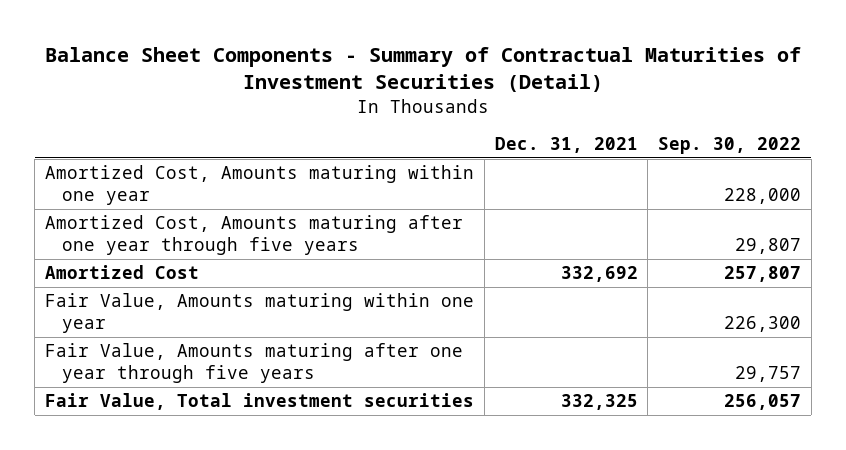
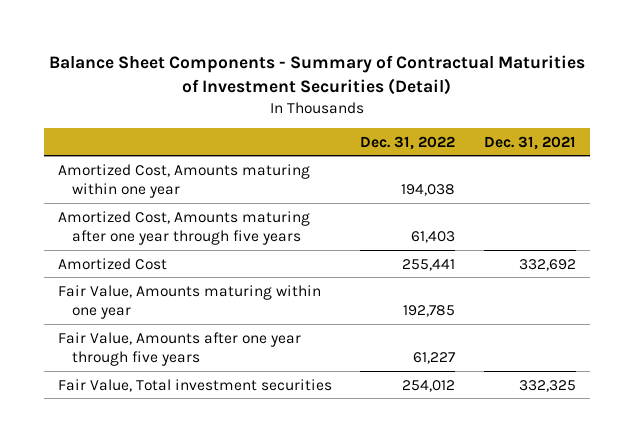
- | Dec. 31, 2021 | Sep. 30, 2022
+ | Dec. 31, 2022 | Dec. 31, 2021
- Fair Value, Amounts maturing after one year through five years | | 29,757
+ Fair Value, Amounts after one year through five years | 61,227 |

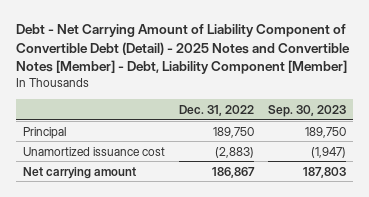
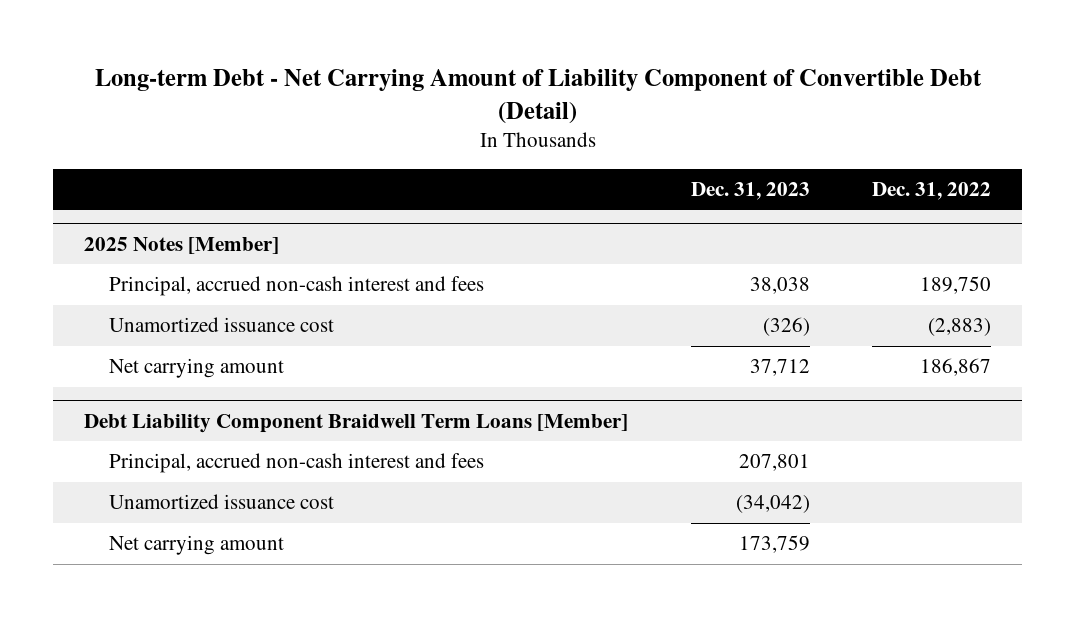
- Debt - Net Carrying Amount of Liability Component of Convertible Debt (Detail) - 2025 Notes and Convertible Notes [Member] - Debt, Liability Component [Member]
+ Long-term Debt - Net Carrying Amount of Liability Component of Convertible Debt (Detail)
- | Dec. 31, 2022 | Sep. 30, 2023
+ | Dec. 31, 2023 | Dec. 31, 2022
- Principal | 189,750 | 189,750
+ 2025 Notes [Member]
+ Principal, accrued non-cash interest and fees | 38,038 | 189,750
+ Debt Liability Component Braidwell Term Loans [Member]
+ Principal, accrued non-cash interest and fees | 207,801 |
+ Unamortized issuance cost | (34,042) |
+ Net carrying amount | 173,759 |

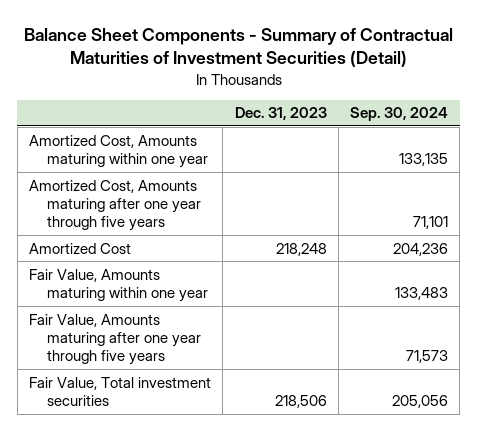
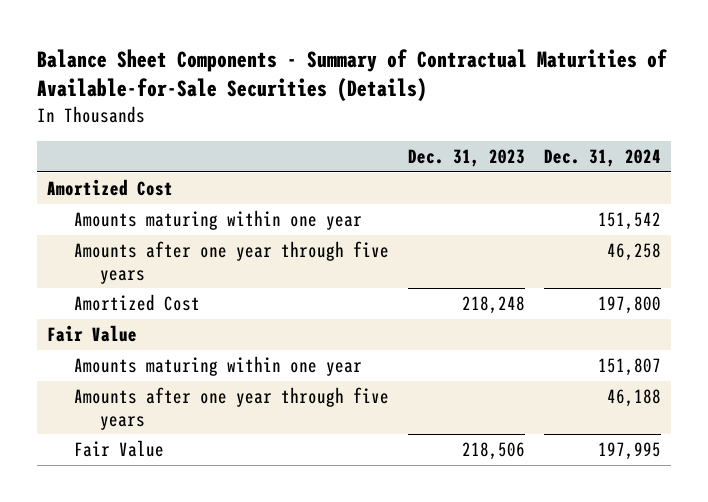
- Balance Sheet Components - Summary of Contractual Maturities of Investment Securities (Detail)
+ Balance Sheet Components - Summary of Contractual Maturities of Available-for-Sale Securities (Details)
- | Dec. 31, 2023 | Sep. 30, 2024
+ | Dec. 31, 2023 | Dec. 31, 2024
- Amortized Cost, Amounts maturing within one year | | 133,135
- Amortized Cost, Amounts maturing after one year through five years | | 71,101
+ Amortized Cost
+ Amounts maturing within one year | | 151,542
+ Amounts after one year through five years | | 46,258
- Fair Value, Amounts maturing within one year | | 133,483
- Fair Value, Amounts maturing after one year through five years | | 71,573
- Fair Value, Total investment securities | 218,506 | 205,056
+ Fair Value
+ Amounts maturing within one year | | 151,807
+ Amounts after one year through five years | | 46,188
+ Fair Value | 218,506 | 197,995

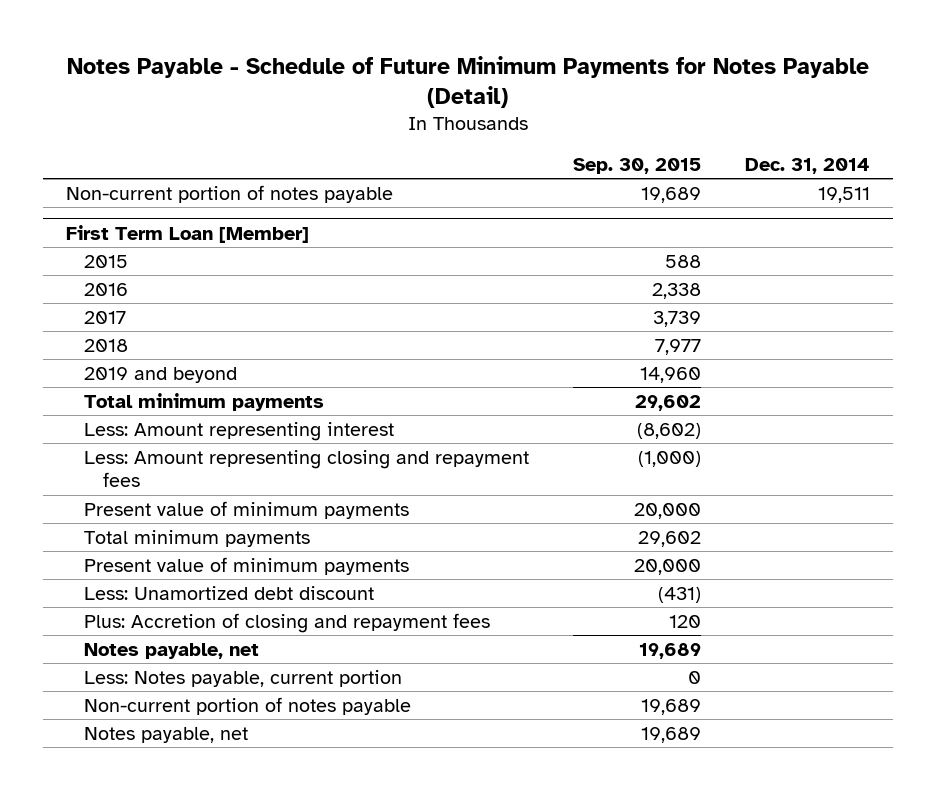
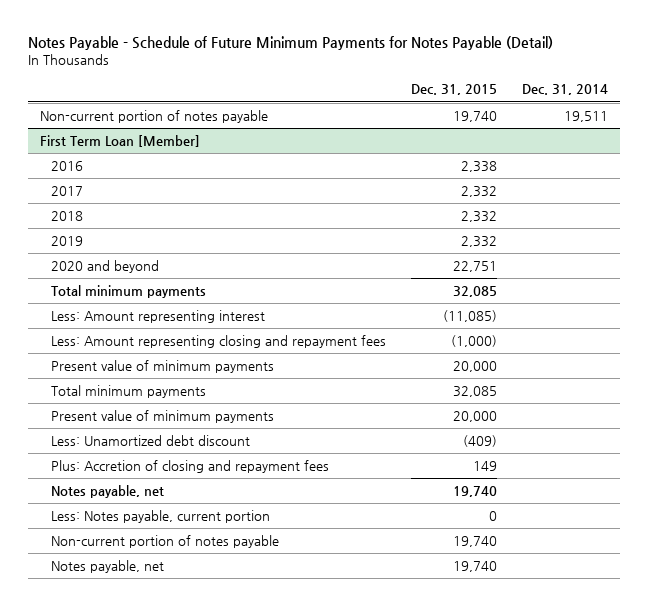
- | Sep. 30, 2015 | Dec. 31, 2014
+ | Dec. 31, 2015 | Dec. 31, 2014
@ First Term Loan [Member]
- 2015 | 588 |
- 2019 and beyond | 14,960 |
+ 2019 | 2,332 |
+ 2020 and beyond | 22,751 |

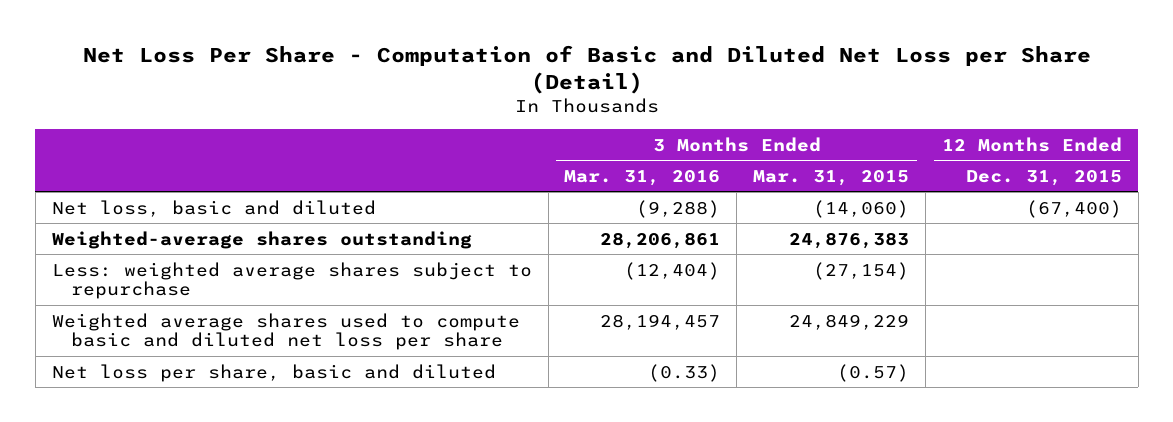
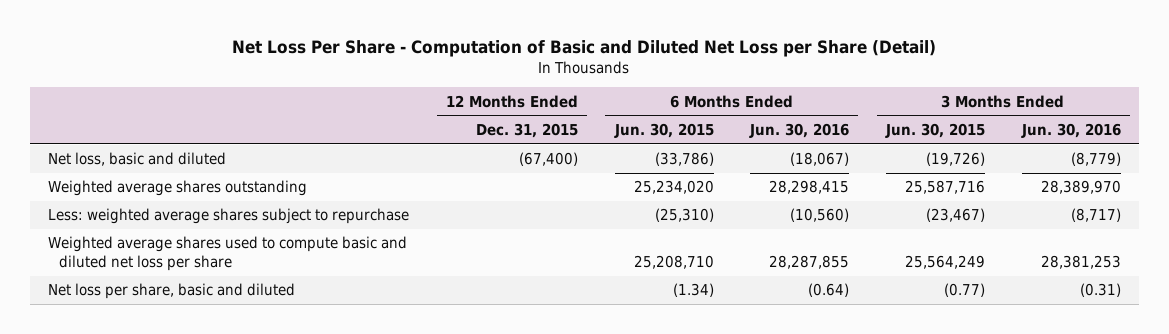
- | 3 Months Ended Mar. 31, 2016 | 3 Months Ended Mar. 31, 2015 | 12 Months Ended Dec. 31, 2015
+ | 12 Months Ended Dec. 31, 2015 | 6 Months Ended Jun. 30, 2015 | 6 Months Ended Jun. 30, 2016 | 3 Months Ended Jun. 30, 2015 | 3 Months Ended Jun. 30, 2016
- Weighted-average shares outstanding | 28,206,861 | 24,876,383 |
+ Weighted average shares outstanding | | 25,234,020 | 28,298,415 | 25,587,716 | 28,389,970

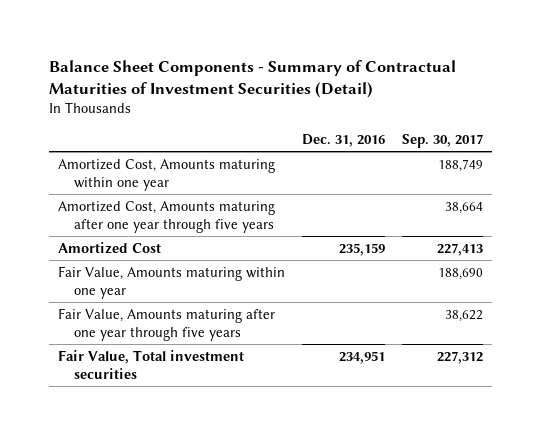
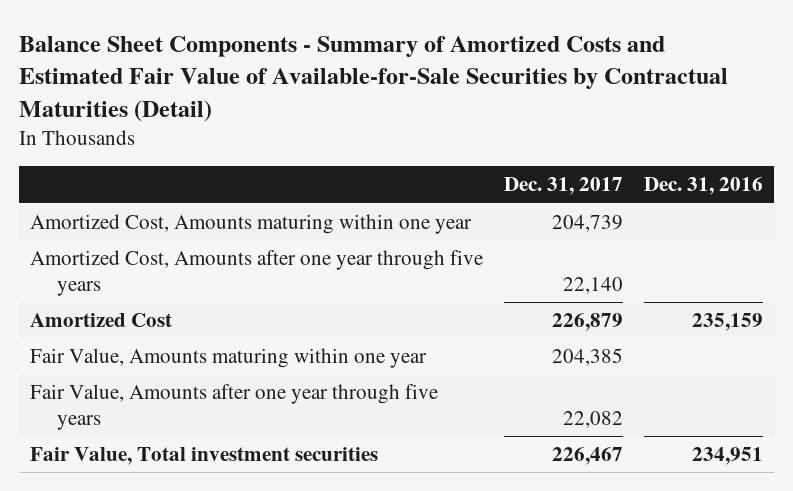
- Balance Sheet Components - Summary of Contractual Maturities of Investment Securities (Detail)
+ Balance Sheet Components - Summary of Amortized Costs and Estimated Fair Value of Available-for-Sale Securities by Contractual Maturities (Detail)
- | Dec. 31, 2016 | Sep. 30, 2017
+ | Dec. 31, 2017 | Dec. 31, 2016
- Amortized Cost, Amounts maturing after one year through five years | | 38,664
+ Amortized Cost, Amounts after one year through five years | 22,140 |
- Fair Value, Amounts maturing after one year through five years | | 38,622
+ Fair Value, Amounts after one year through five years | 22,082 |

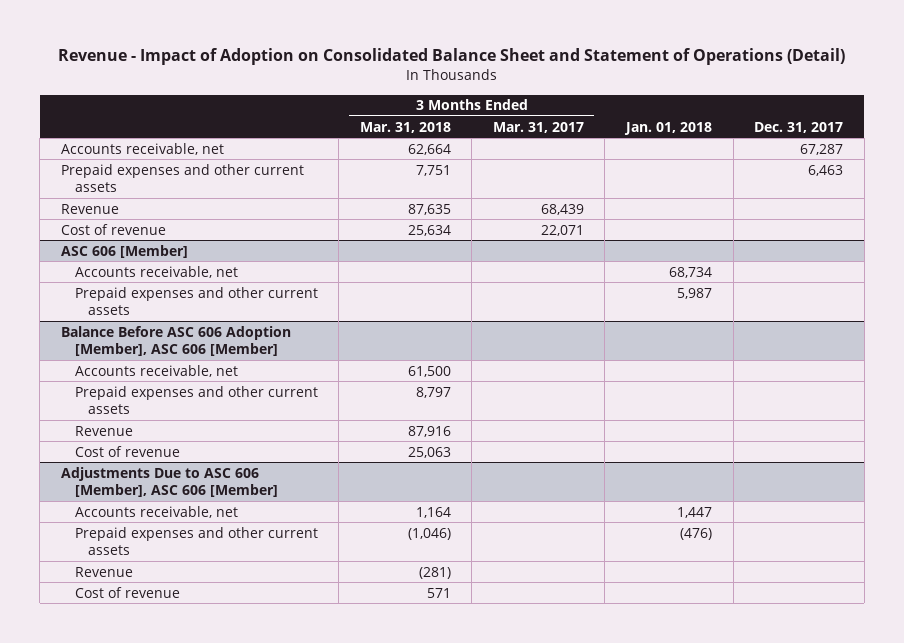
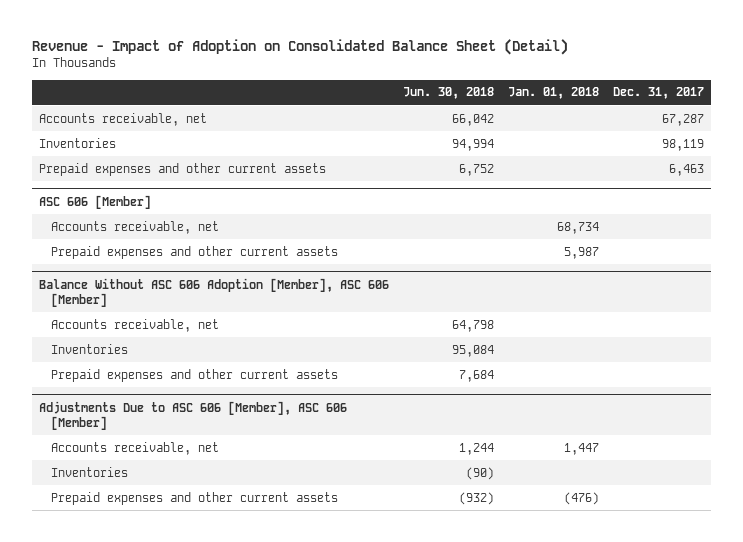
- Revenue - Impact of Adoption on Consolidated Balance Sheet and Statement of Operations (Detail)
+ Revenue - Impact of Adoption on Consolidated Balance Sheet (Detail)
- | 3 Months Ended Mar. 31, 2018 | 3 Months Ended Mar. 31, 2017 | Jan. 01, 2018 | Dec. 31, 2017
+ | Jun. 30, 2018 | Jan. 01, 2018 | Dec. 31, 2017
+ Inventories | 94,994 | | 98,119
- Revenue | 87,635 | 68,439 | |
- Cost of revenue | 25,634 | 22,071 | |
- Balance Before ASC 606 Adoption [Member], ASC 606 [Member]
+ Balance Without ASC 606 Adoption [Member], ASC 606 [Member]
+ Inventories | 95,084 | |
- Revenue | 87,916 | | |
- Cost of revenue | 25,063 | | |
@ Adjustments Due to ASC 606 [Member], ASC 606 [Member]
+ Inventories | (90) | |
- Revenue | (281) | | |
- Cost of revenue | 571 | | |

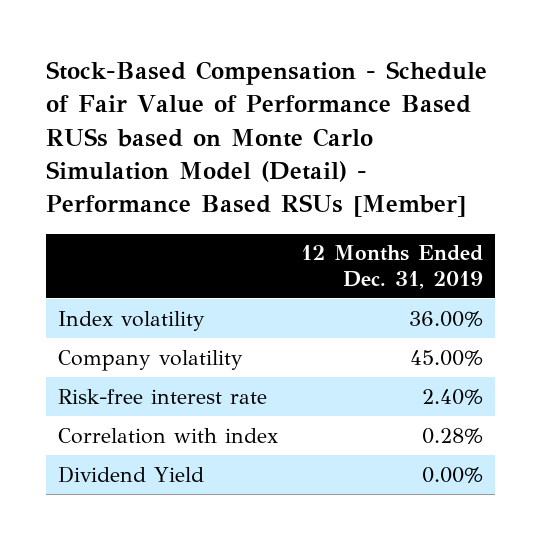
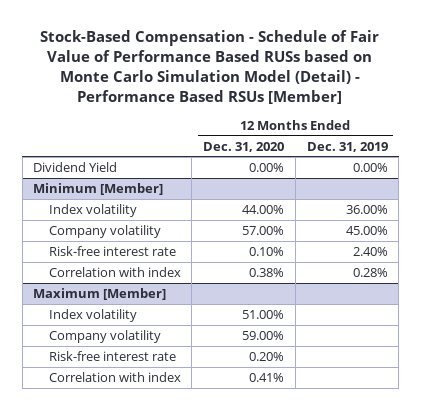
- | 12 Months Ended Dec. 31, 2019
+ | 12 Months Ended Dec. 31, 2020 | 12 Months Ended Dec. 31, 2019
- Index volatility | 36.00%
- Company volatility | 45.00%
- Risk-free interest rate | 2.40%
- Correlation with index | 0.28%
+ Minimum [Member]
+ Index volatility | 44.00% | 36.00%
+ Company volatility | 57.00% | 45.00%
+ Risk-free interest rate | 0.10% | 2.40%
+ Correlation with index | 0.38% | 0.28%
+ Maximum [Member]
+ Index volatility | 51.00% |
+ Company volatility | 59.00% |
+ Risk-free interest rate | 0.20% |
+ Correlation with index | 0.41% |

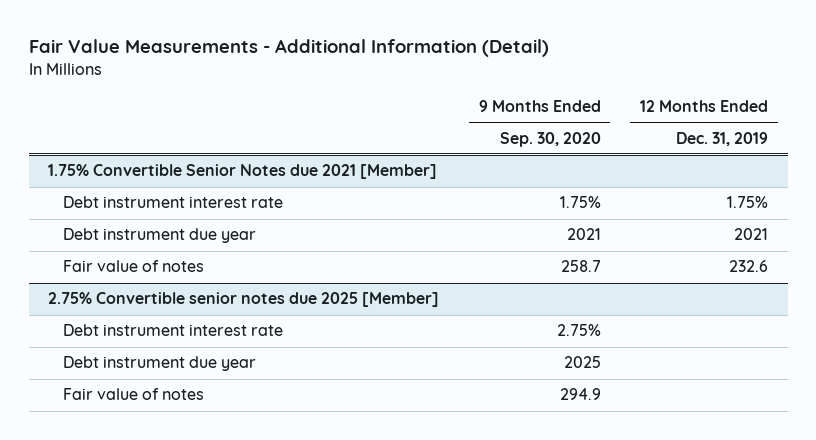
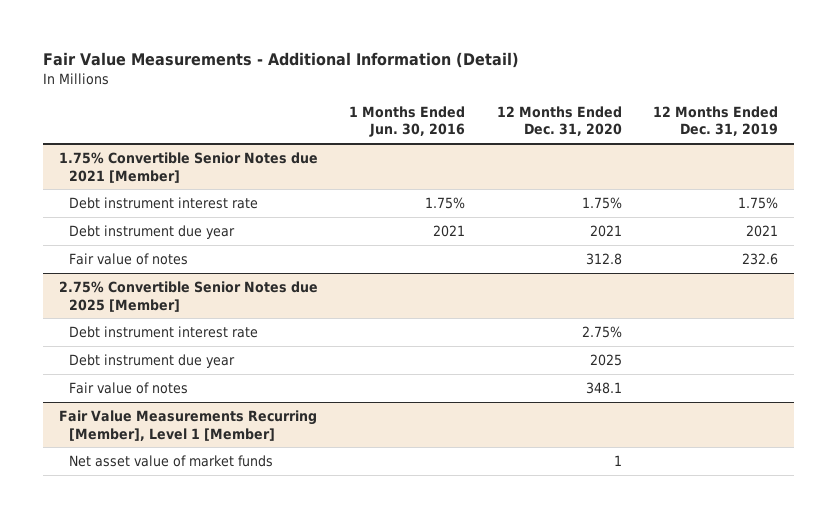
- | 9 Months Ended Sep. 30, 2020 | 12 Months Ended Dec. 31, 2019
+ | 1 Months Ended Jun. 30, 2016 | 12 Months Ended Dec. 31, 2020 | 12 Months Ended Dec. 31, 2019
- 2.75% Convertible senior notes due 2025 [Member]
+ 2.75% Convertible Senior Notes due 2025 [Member]
+ Fair Value Measurements Recurring [Member], Level 1 [Member]
+ Net asset value of market funds | | 1 |

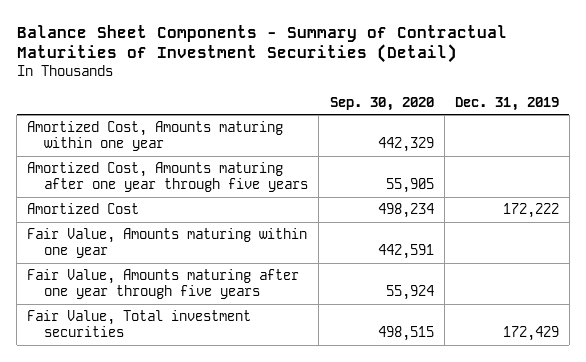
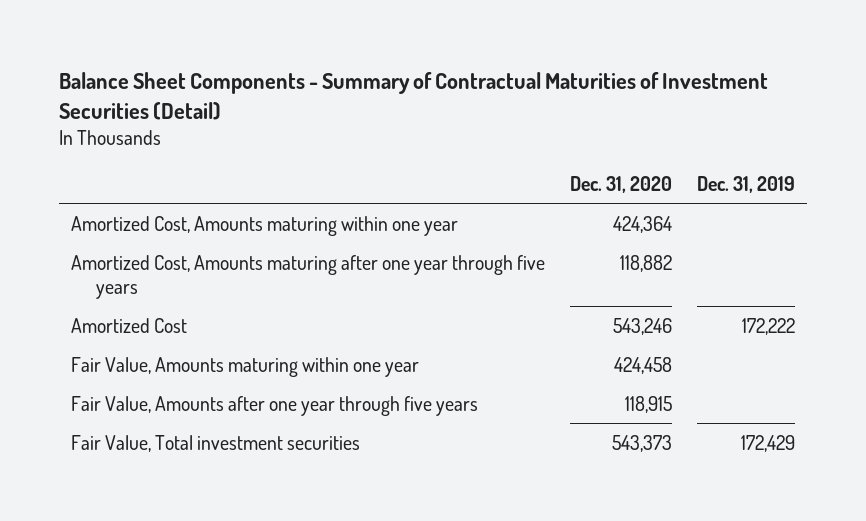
- | Sep. 30, 2020 | Dec. 31, 2019
+ | Dec. 31, 2020 | Dec. 31, 2019
- Fair Value, Amounts maturing after one year through five years | 55,924 |
+ Fair Value, Amounts after one year through five years | 118,915 |

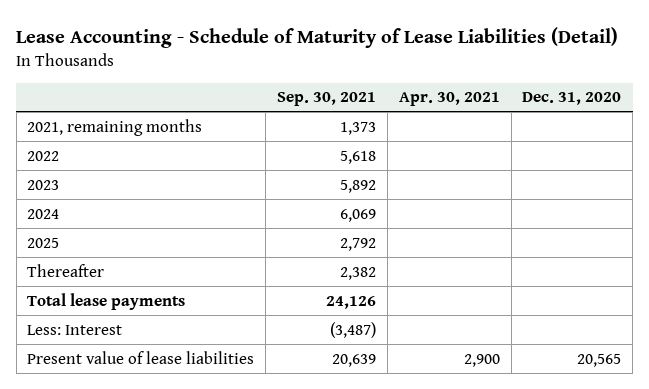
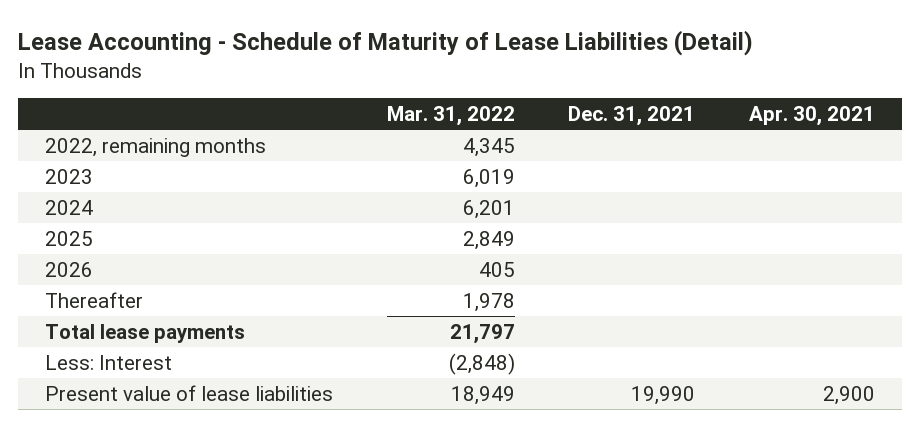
- | Sep. 30, 2021 | Apr. 30, 2021 | Dec. 31, 2020
+ | Mar. 31, 2022 | Dec. 31, 2021 | Apr. 30, 2021
- 2021, remaining months | 1,373 | |
- 2022 | 5,618 | |
+ 2022, remaining months | 4,345 | |
+ 2026 | 405 | |

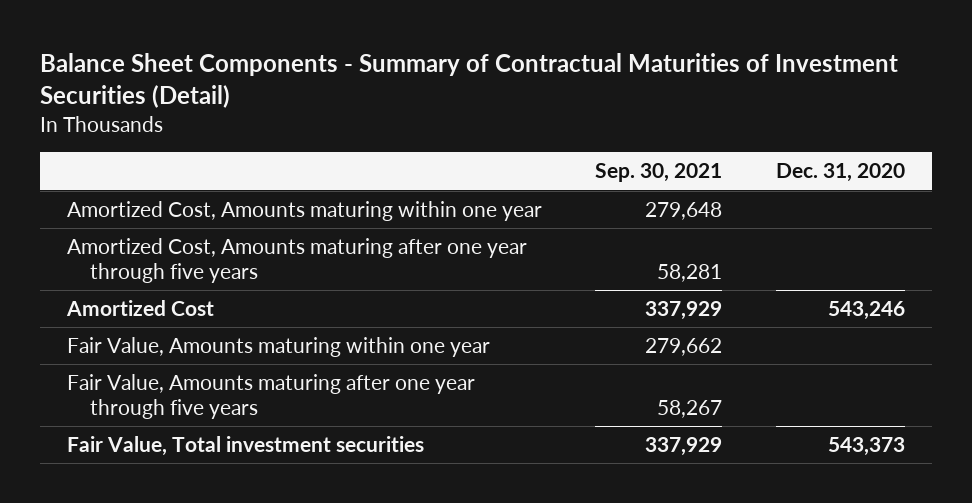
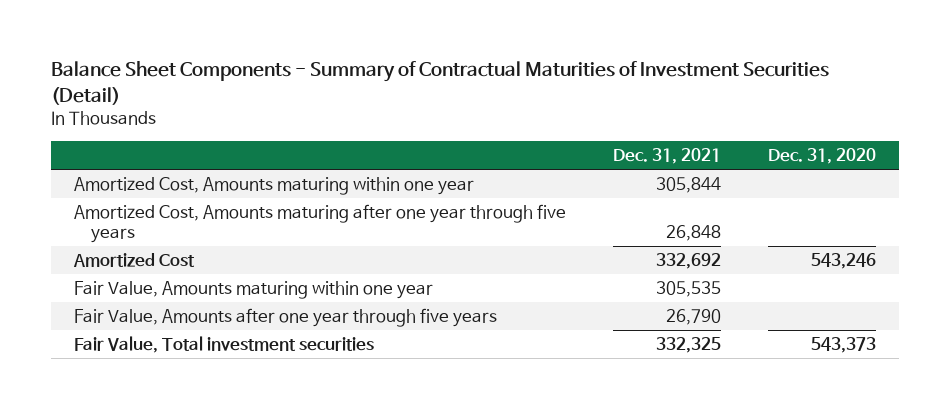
- | Sep. 30, 2021 | Dec. 31, 2020
+ | Dec. 31, 2021 | Dec. 31, 2020
- Fair Value, Amounts maturing after one year through five years | 58,267 |
+ Fair Value, Amounts after one year through five years | 26,790 |

